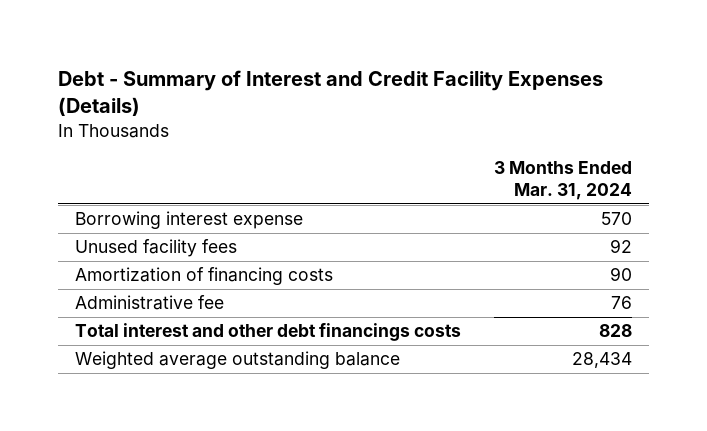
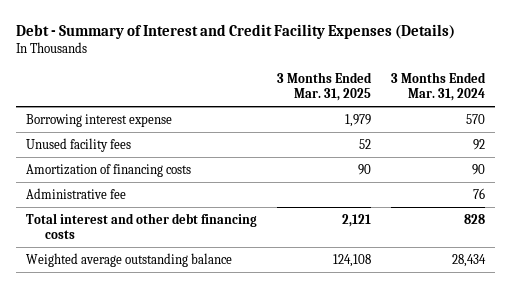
- | 3 Months Ended Mar. 31, 2024
+ | 3 Months Ended Mar. 31, 2025 | 3 Months Ended Mar. 31, 2024
- Total interest and other debt financings costs | 828
+ Total interest and other debt financing costs | 2,121 | 828

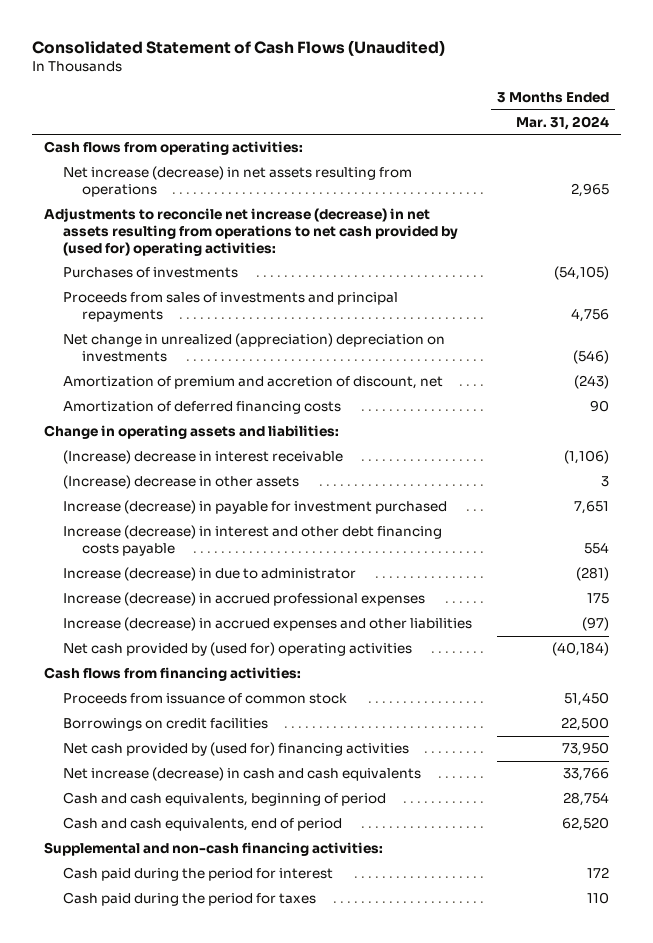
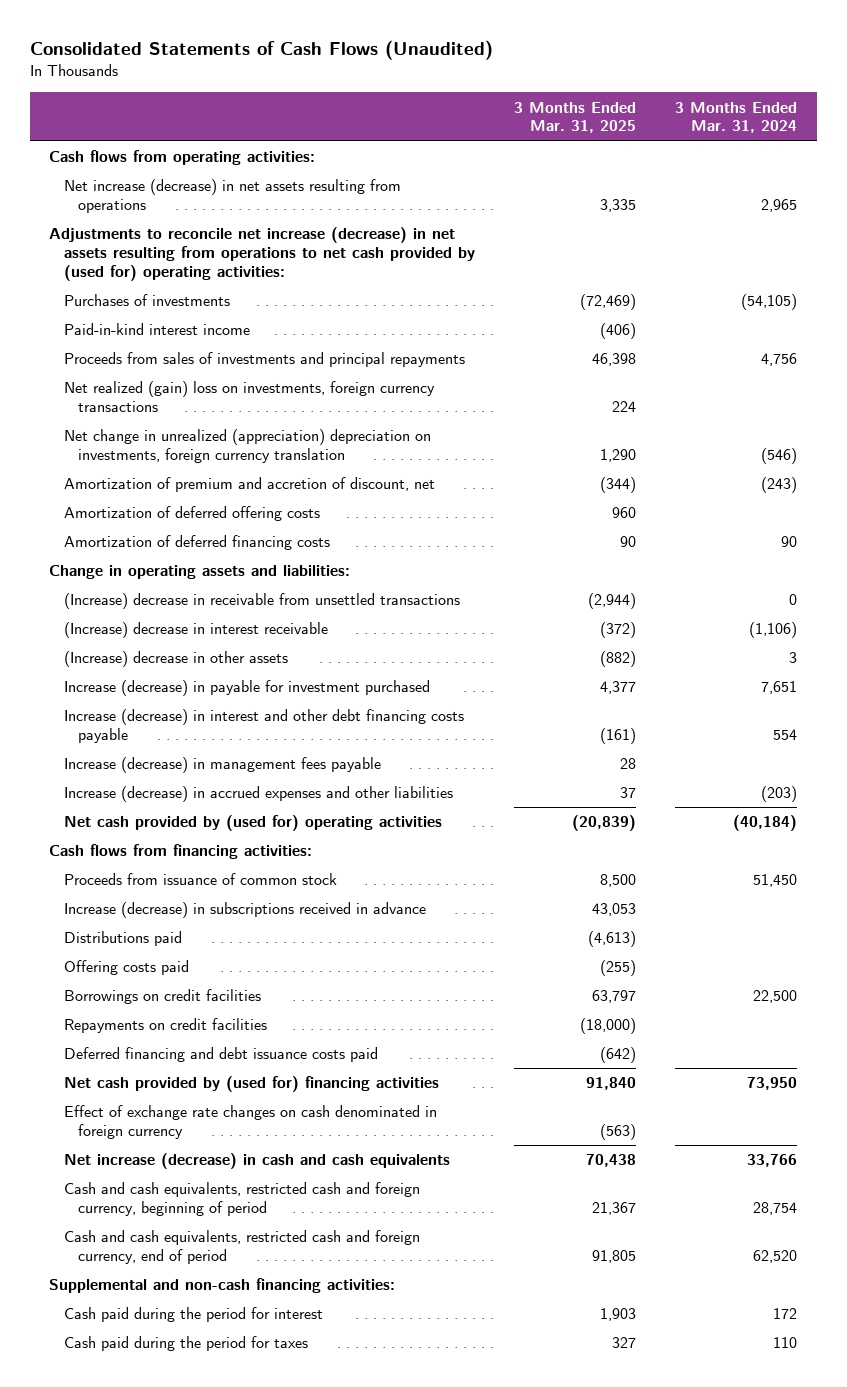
- Consolidated Statement of Cash Flows (Unaudited)
+ Consolidated Statements of Cash Flows (Unaudited)
- | 3 Months Ended Mar. 31, 2024
+ | 3 Months Ended Mar. 31, 2025 | 3 Months Ended Mar. 31, 2024
+ Paid-in-kind interest income | (406) |
- Net change in unrealized (appreciation) depreciation on investments | (546)
+ Net realized (gain) loss on investments, foreign currency transactions | 224 |
+ Net change in unrealized (appreciation) depreciation on investments, foreign currency translation | 1,290 | (546)
+ Amortization of deferred offering costs | 960 |
+ (Increase) decrease in receivable from unsettled transactions | (2,944) | 0
- Increase (decrease) in due to administrator | (281)
- Increase (decrease) in accrued professional expenses | 175
- Increase (decrease) in accrued expenses and other liabilities | (97)
+ Increase (decrease) in management fees payable | 28 |
+ Increase (decrease) in accrued expenses and other liabilities | 37 | (203)
+ Increase (decrease) in subscriptions received in advance | 43,053 |
+ Distributions paid | (4,613) |
+ Offering costs paid | (255) |
+ Repayments on credit facilities | (18,000) |
+ Deferred financing and debt issuance costs paid | (642) |
+ Effect of exchange rate changes on cash denominated in foreign currency | (563) |
- Cash and cash equivalents, beginning of period | 28,754
- Cash and cash equivalents, end of period | 62,520
+ Cash and cash equivalents, restricted cash and foreign currency, beginning of period | 21,367 | 28,754
+ Cash and cash equivalents, restricted cash and foreign currency, end of period | 91,805 | 62,520

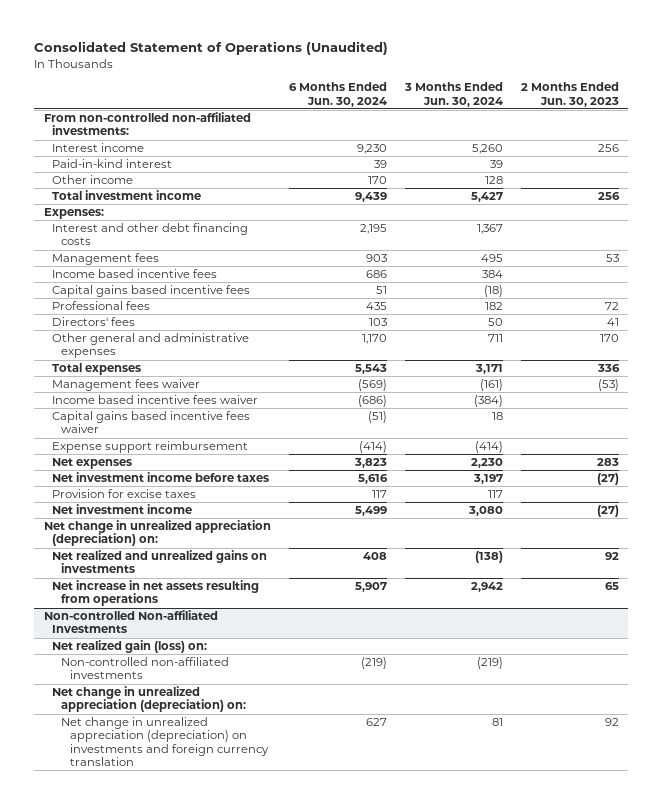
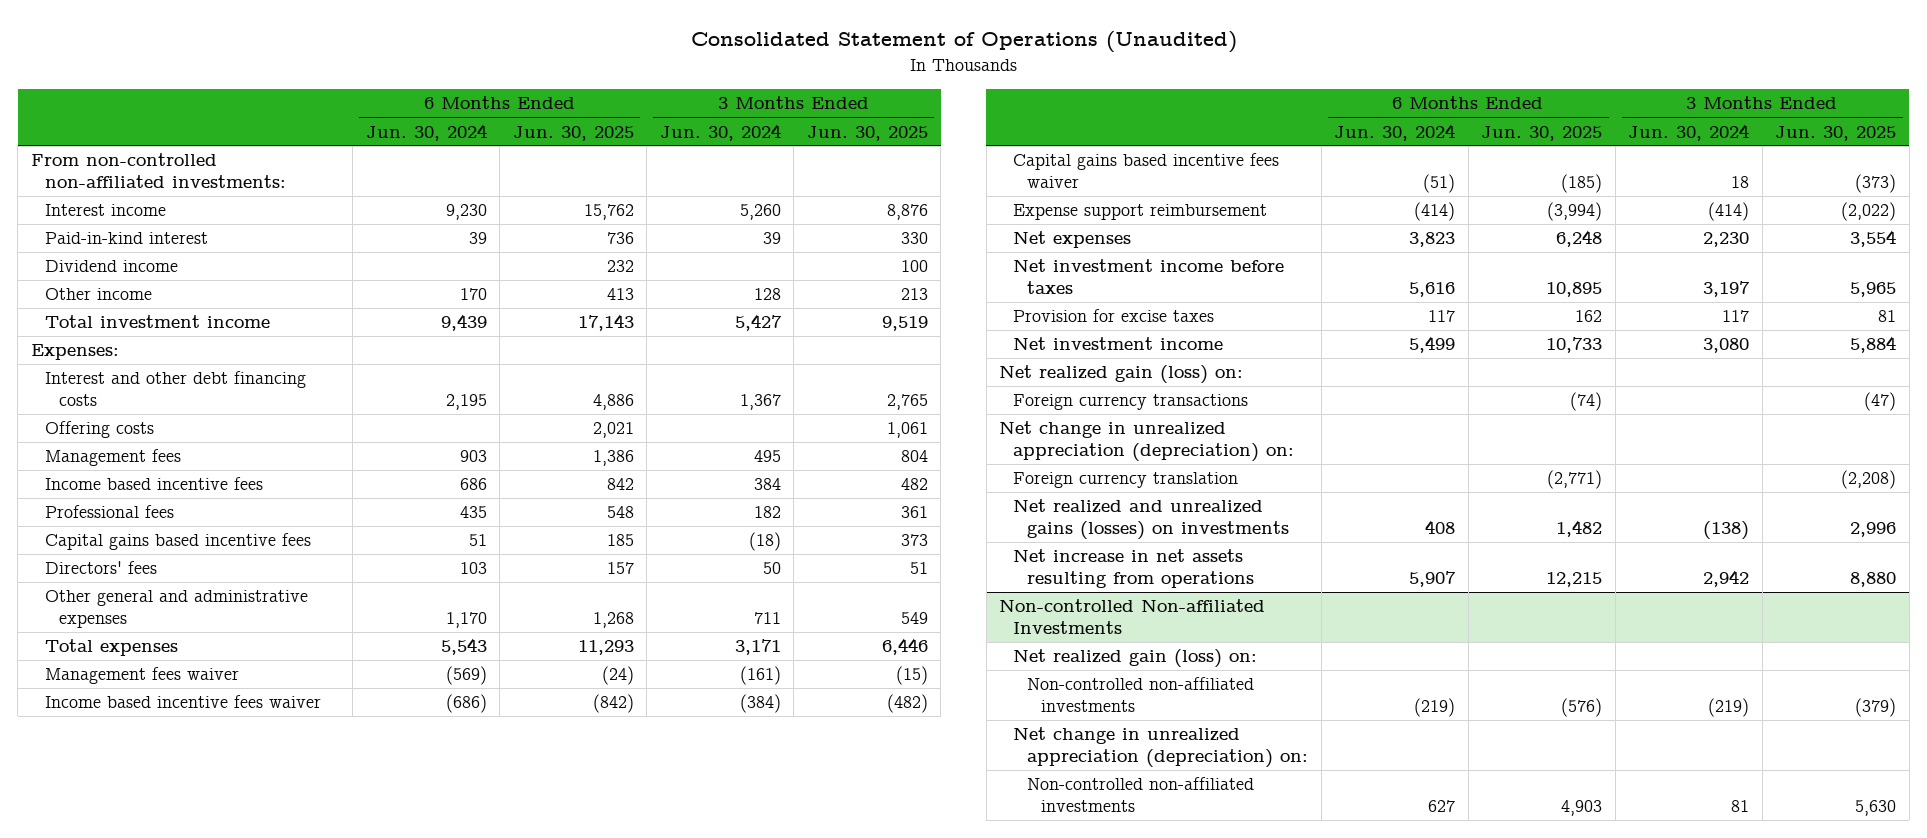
- | 6 Months Ended Jun. 30, 2024 | 3 Months Ended Jun. 30, 2024 | 2 Months Ended Jun. 30, 2023
+ | 6 Months Ended Jun. 30, 2024 | 6 Months Ended Jun. 30, 2025 | 3 Months Ended Jun. 30, 2024 | 3 Months Ended Jun. 30, 2025
+ Dividend income | | 232 | | 100
+ Offering costs | | 2,021 | | 1,061
moved down: Capital gains based incentive fees | 51 | 185 | (18) | 373
+ Net realized gain (loss) on:
+ Foreign currency transactions | | (74) | | (47)
- Net realized and unrealized gains on investments | 408 | (138) | 92
+ Foreign currency translation | | (2,771) | | (2,208)
+ Net realized and unrealized gains (losses) on investments | 408 | 1,482 | (138) | 2,996
@ Non-controlled Non-affiliated Investments
- Net change in unrealized appreciation (depreciation) on investments and foreign currency translation | 627 | 81 | 92
+ Non-controlled non-affiliated investments | 627 | 4,903 | 81 | 5,630

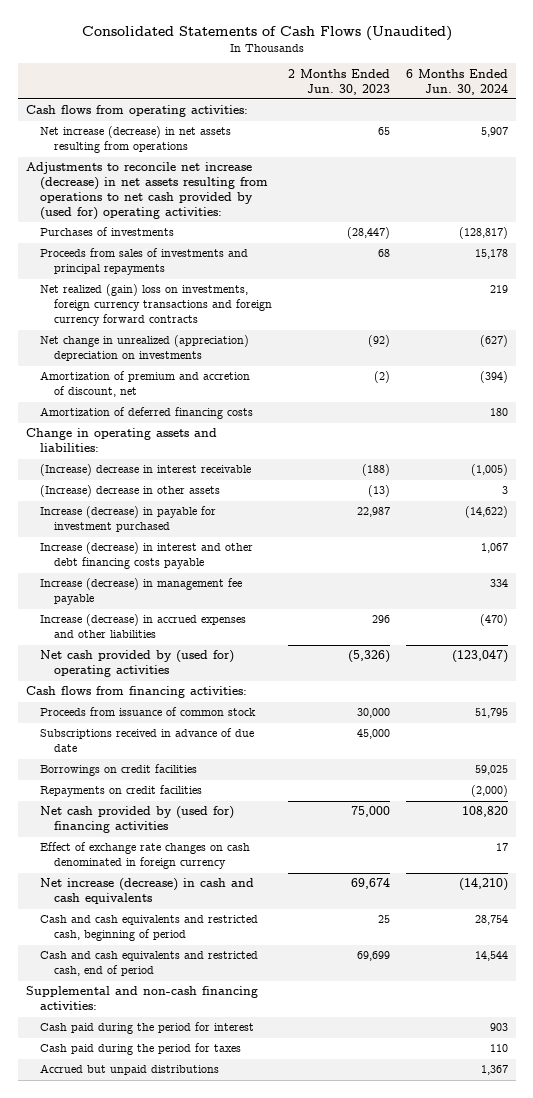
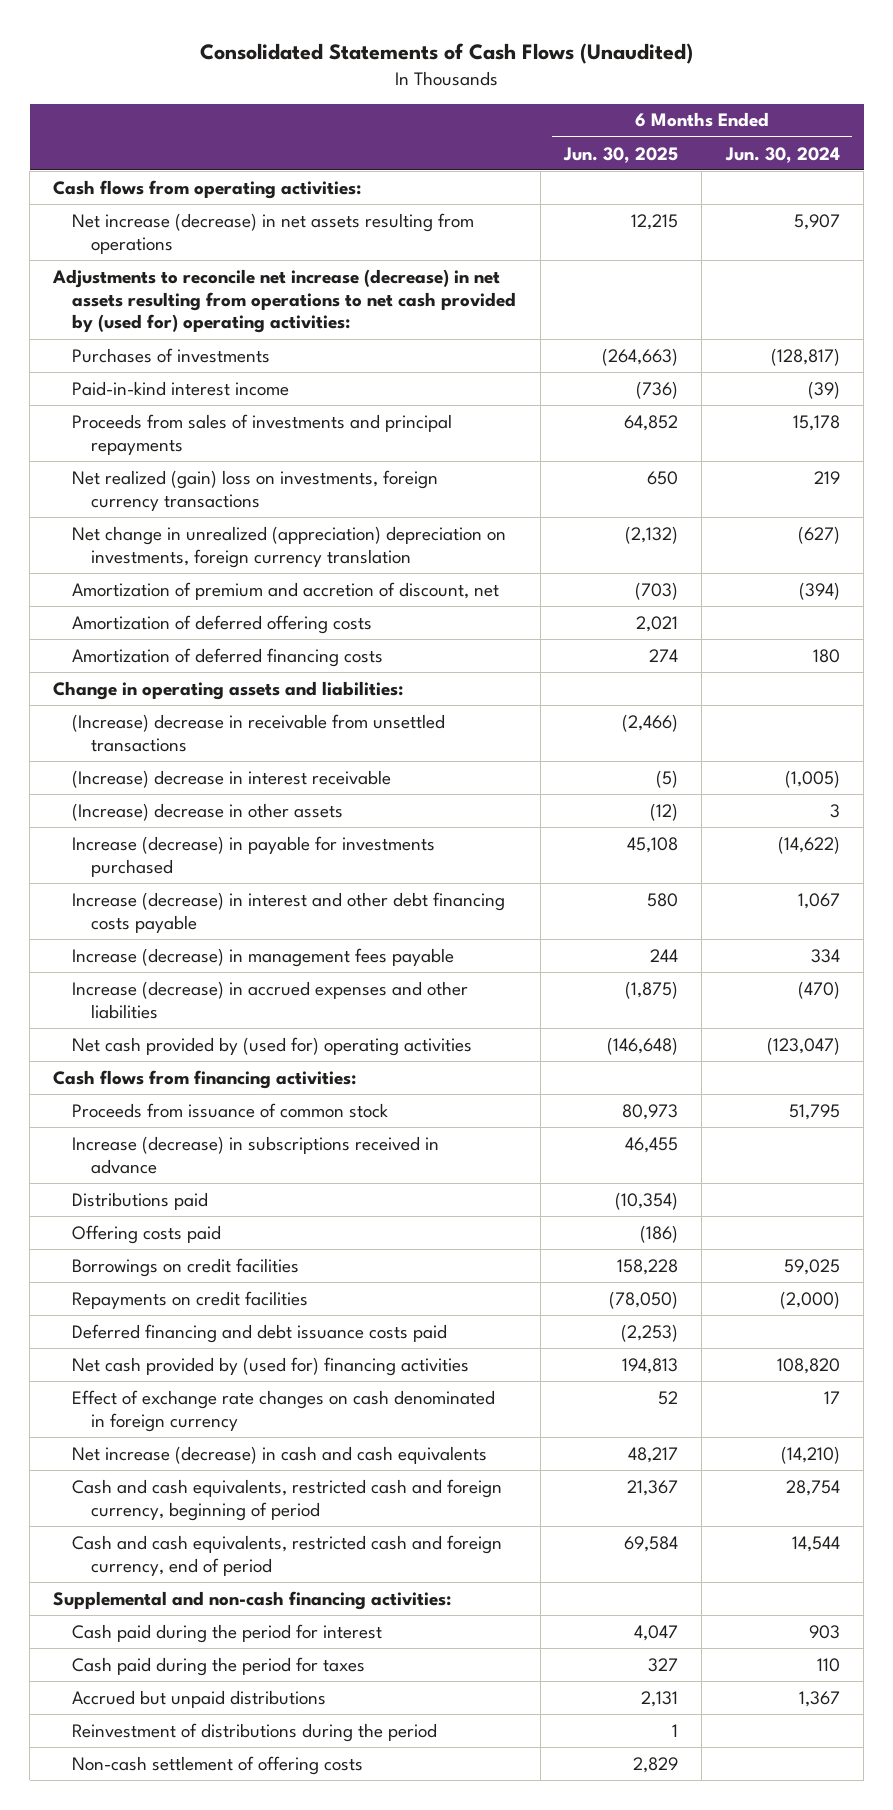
- | 2 Months Ended Jun. 30, 2023 | 6 Months Ended Jun. 30, 2024
+ | 6 Months Ended Jun. 30, 2025 | 6 Months Ended Jun. 30, 2024
+ Paid-in-kind interest income | (736) | (39)
- Net realized (gain) loss on investments, foreign currency transactions and foreign currency forward contracts | | 219
- Net change in unrealized (appreciation) depreciation on investments | (92) | (627)
+ Net realized (gain) loss on investments, foreign currency transactions | 650 | 219
+ Net change in unrealized (appreciation) depreciation on investments, foreign currency translation | (2,132) | (627)
+ Amortization of deferred offering costs | 2,021 |
+ (Increase) decrease in receivable from unsettled transactions | (2,466) |
- Increase (decrease) in payable for investment purchased | 22,987 | (14,622)
+ Increase (decrease) in payable for investments purchased | 45,108 | (14,622)
- Increase (decrease) in management fee payable | | 334
+ Increase (decrease) in management fees payable | 244 | 334
- Subscriptions received in advance of due date | 45,000 |
+ Increase (decrease) in subscriptions received in advance | 46,455 |
+ Distributions paid | (10,354) |
+ Offering costs paid | (186) |
+ Deferred financing and debt issuance costs paid | (2,253) |
- Cash and cash equivalents and restricted cash, beginning of period | 25 | 28,754
- Cash and cash equivalents and restricted cash, end of period | 69,699 | 14,544
+ Cash and cash equivalents, restricted cash and foreign currency, beginning of period | 21,367 | 28,754
+ Cash and cash equivalents, restricted cash and foreign currency, end of period | 69,584 | 14,544
+ Reinvestment of distributions during the period | 1 |
+ Non-cash settlement of offering costs | 2,829 |

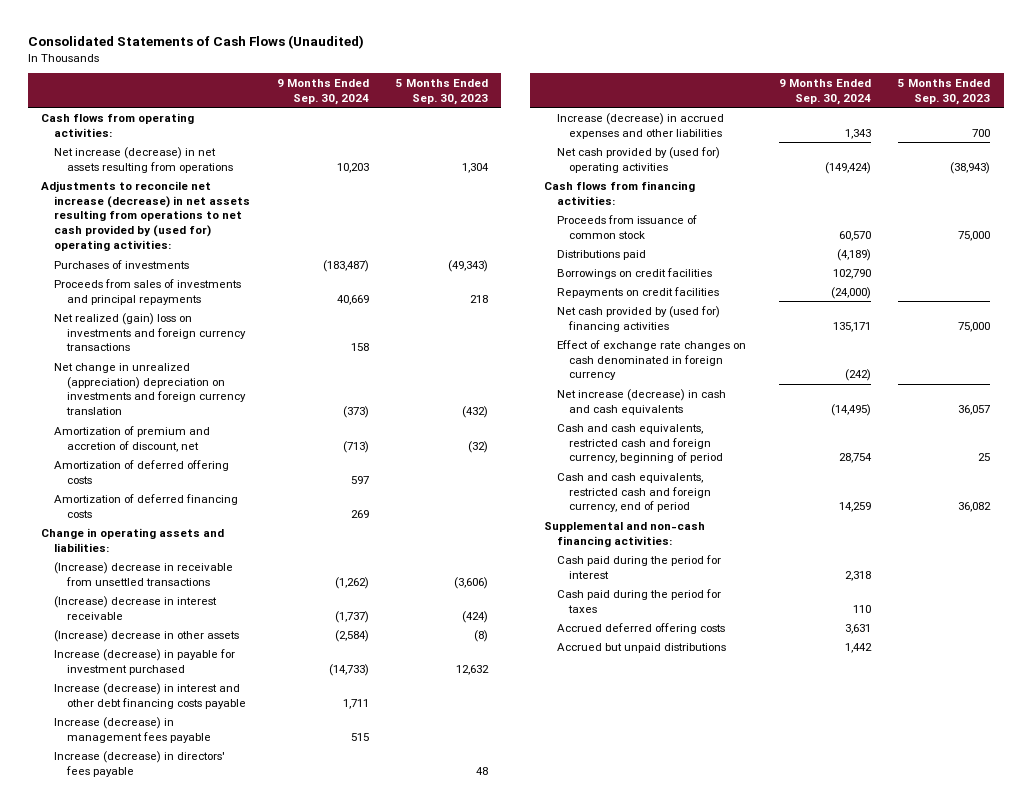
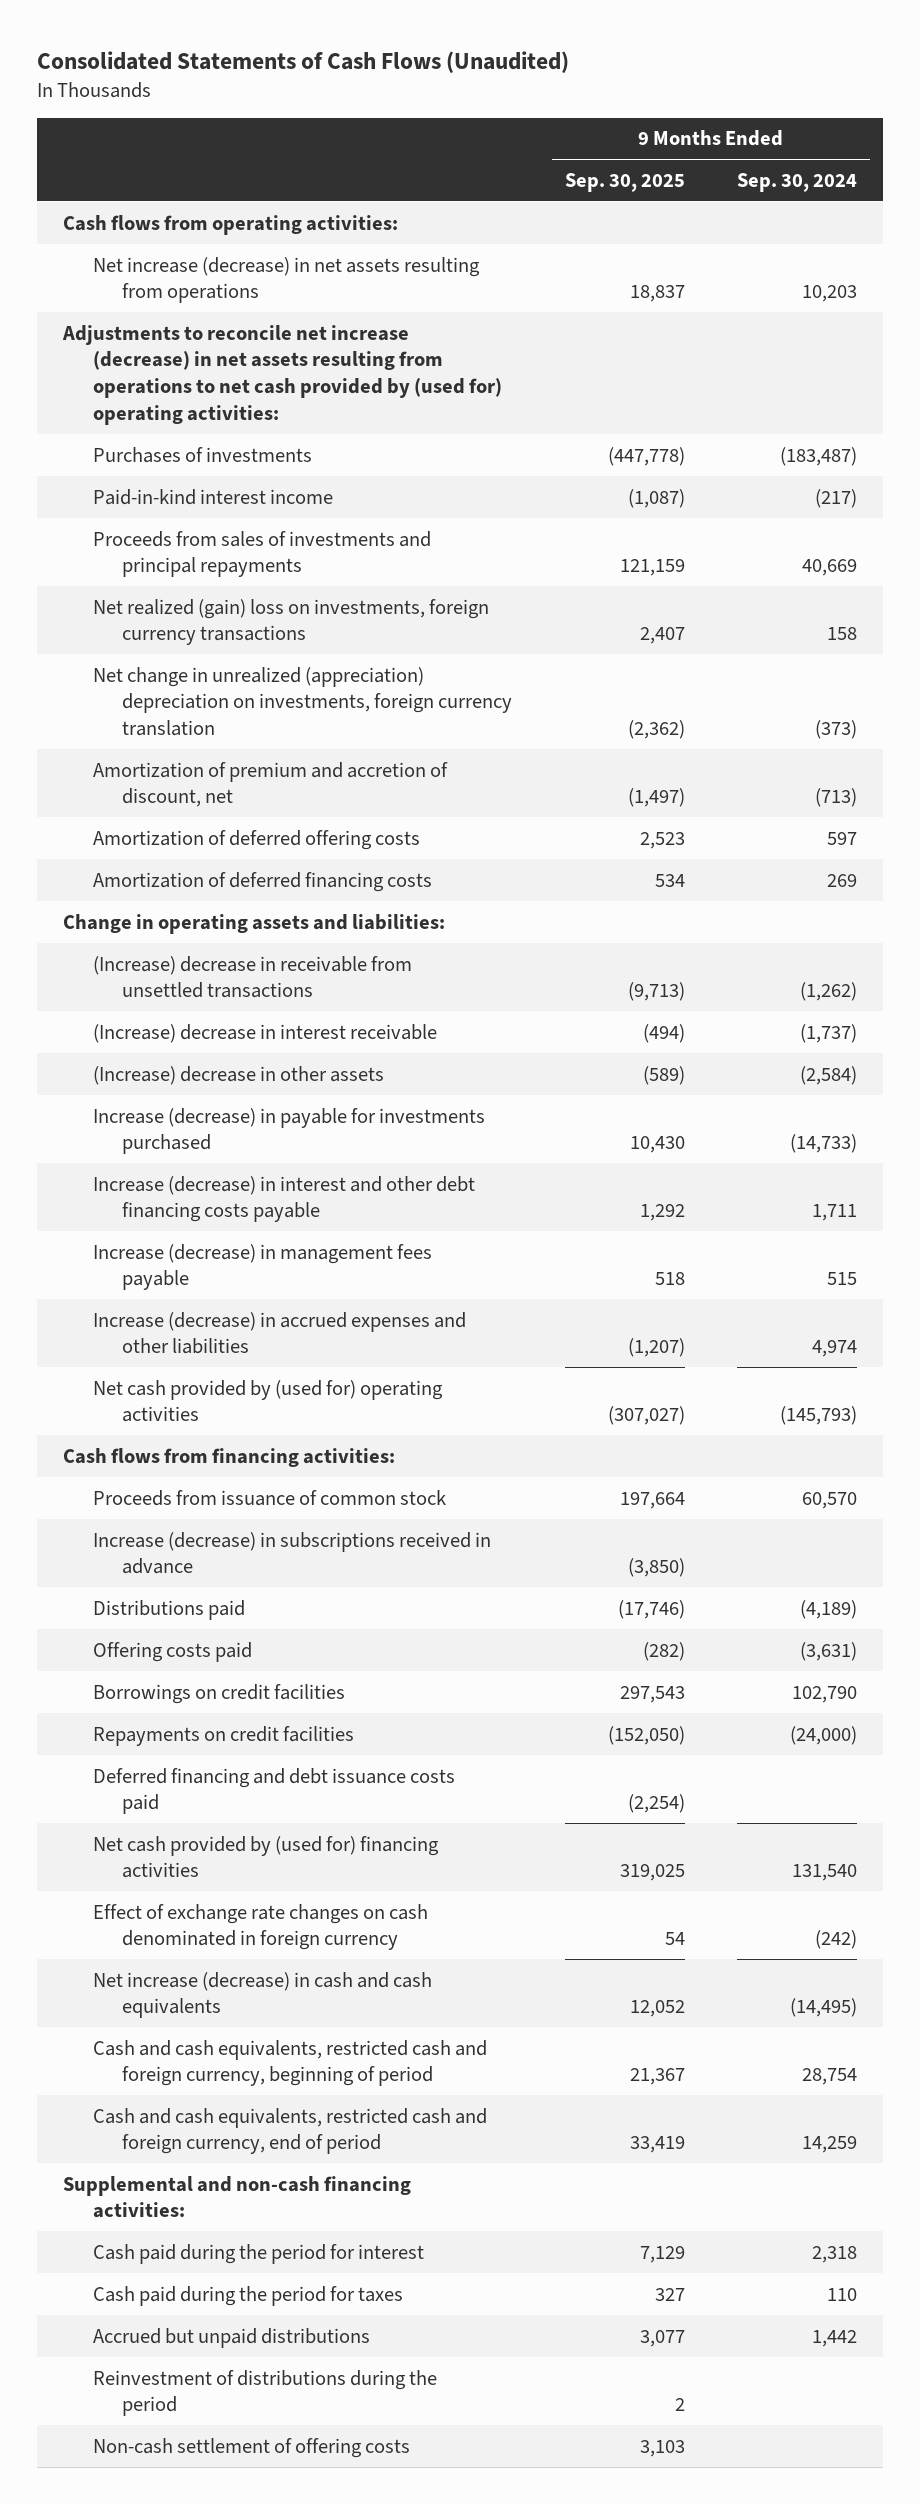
- | 9 Months Ended Sep. 30, 2024 | 5 Months Ended Sep. 30, 2023
+ | 9 Months Ended Sep. 30, 2025 | 9 Months Ended Sep. 30, 2024
+ Paid-in-kind interest income | (1,087) | (217)
- Net realized (gain) loss on investments and foreign currency transactions | 158 |
- Net change in unrealized (appreciation) depreciation on investments and foreign currency translation | (373) | (432)
+ Net realized (gain) loss on investments, foreign currency transactions | 2,407 | 158
+ Net change in unrealized (appreciation) depreciation on investments, foreign currency translation | (2,362) | (373)
- Increase (decrease) in payable for investment purchased | (14,733) | 12,632
+ Increase (decrease) in payable for investments purchased | 10,430 | (14,733)
- Increase (decrease) in directors' fees payable | | 48
- Increase (decrease) in accrued expenses and other liabilities | 1,343 | 700
- Net cash provided by (used for) operating activities | (149,424) | (38,943)
+ Increase (decrease) in accrued expenses and other liabilities | (1,207) | 4,974
+ Net cash provided by (used for) operating activities | (307,027) | (145,793)
+ Increase (decrease) in subscriptions received in advance | (3,850) |
+ Offering costs paid | (282) | (3,631)
- Net cash provided by (used for) financing activities | 135,171 | 75,000
+ Deferred financing and debt issuance costs paid | (2,254) |
+ Net cash provided by (used for) financing activities | 319,025 | 131,540
- Accrued deferred offering costs | 3,631 |
+ Reinvestment of distributions during the period | 2 |
+ Non-cash settlement of offering costs | 3,103 |

